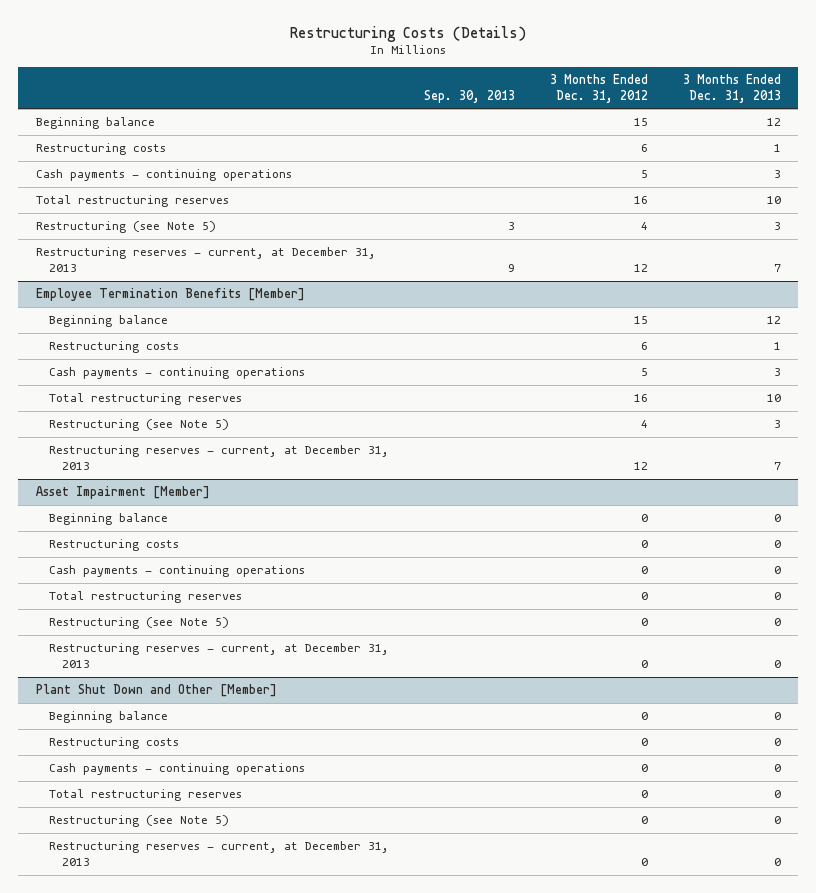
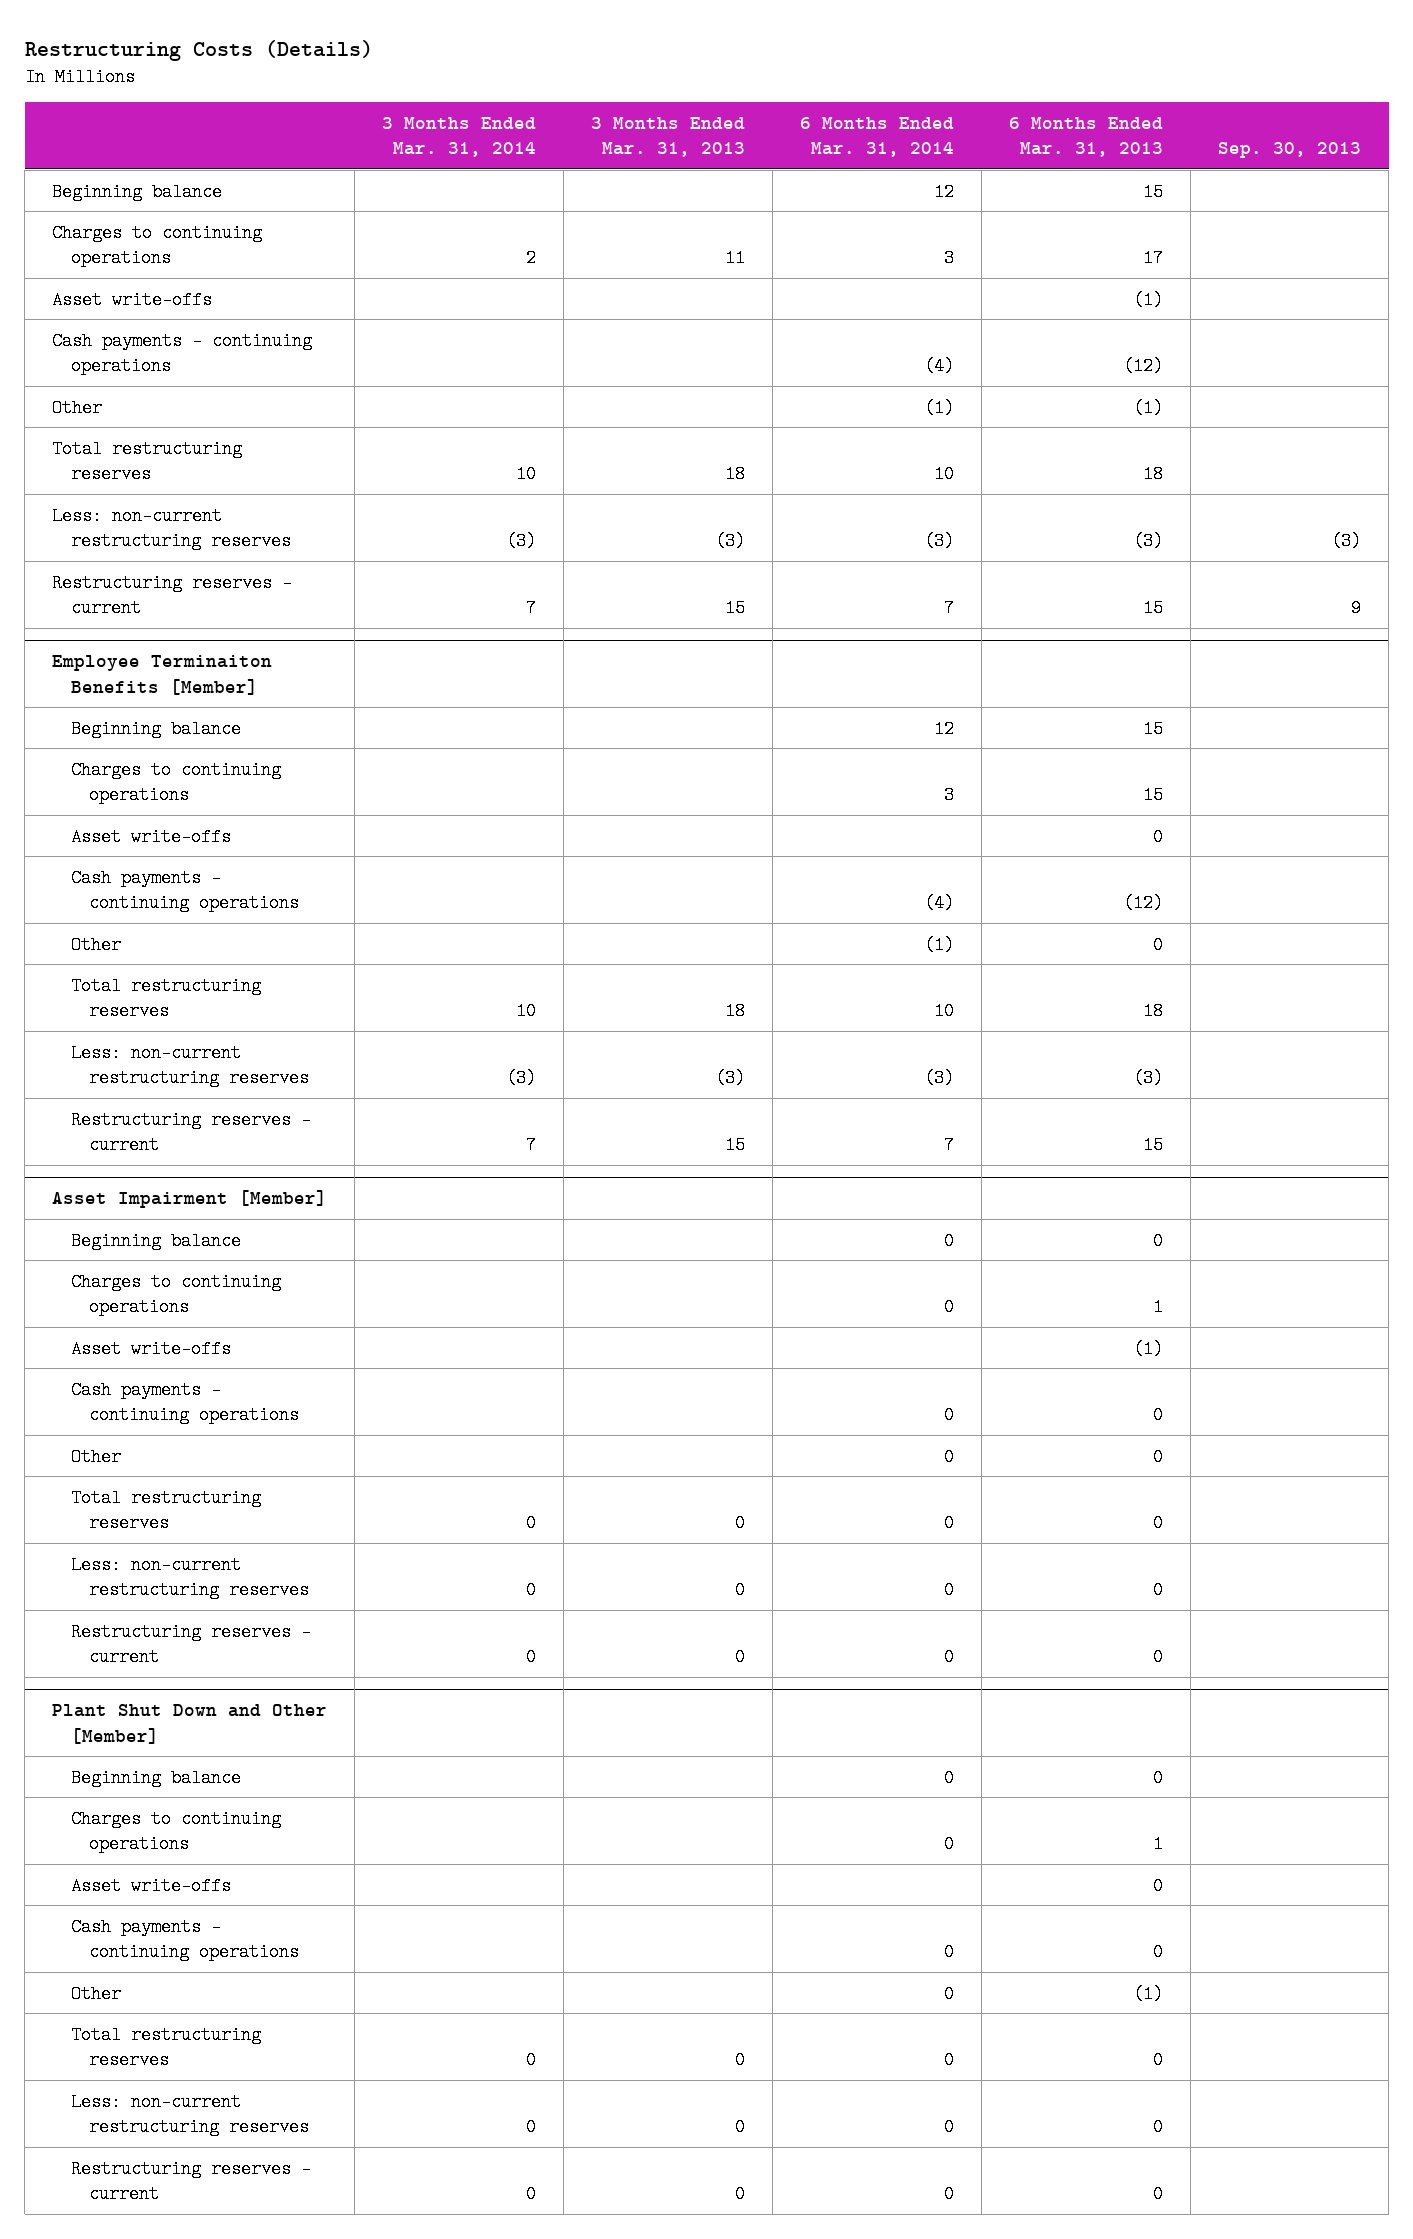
- | Sep. 30, 2013 | 3 Months Ended Dec. 31, 2012 | 3 Months Ended Dec. 31, 2013
+ | 3 Months Ended Mar. 31, 2014 | 3 Months Ended Mar. 31, 2013 | 6 Months Ended Mar. 31, 2014 | 6 Months Ended Mar. 31, 2013 | Sep. 30, 2013
- Restructuring costs | | 6 | 1
+ Charges to continuing operations | 2 | 11 | 3 | 17 |
+ Asset write-offs | | | | (1) |
+ Other | | | (1) | (1) |
- Restructuring (see Note 5) | 3 | 4 | 3
- Restructuring reserves - current, at December 31, 2013 | 9 | 12 | 7
- Employee Termination Benefits [Member]
+ Less: non-current restructuring reserves | (3) | (3) | (3) | (3) | (3)
+ Restructuring reserves - current | 7 | 15 | 7 | 15 | 9
+ Employee Terminaiton Benefits [Member]
- Restructuring costs | | 6 | 1
+ Charges to continuing operations | | | 3 | 15 |
+ Asset write-offs | | | | 0 |
+ Other | | | (1) | 0 |
- Restructuring (see Note 5) | | 4 | 3
- Restructuring reserves - current, at December 31, 2013 | | 12 | 7
+ Less: non-current restructuring reserves | (3) | (3) | (3) | (3) |
+ Restructuring reserves - current | 7 | 15 | 7 | 15 |
@ Asset Impairment [Member]
- Restructuring costs | | 0 | 0
+ Charges to continuing operations | | | 0 | 1 |
+ Asset write-offs | | | | (1) |
+ Other | | | 0 | 0 |
- Restructuring (see Note 5) | | 0 | 0
- Restructuring reserves - current, at December 31, 2013 | | 0 | 0
+ Less: non-current restructuring reserves | 0 | 0 | 0 | 0 |
+ Restructuring reserves - current | 0 | 0 | 0 | 0 |
@ Plant Shut Down and Other [Member]
- Restructuring costs | | 0 | 0
+ Charges to continuing operations | | | 0 | 1 |
+ Asset write-offs | | | | 0 |
+ Other | | | 0 | (1) |
- Restructuring (see Note 5) | | 0 | 0
- Restructuring reserves - current, at December 31, 2013 | | 0 | 0
+ Less: non-current restructuring reserves | 0 | 0 | 0 | 0 |
+ Restructuring reserves - current | 0 | 0 | 0 | 0 |

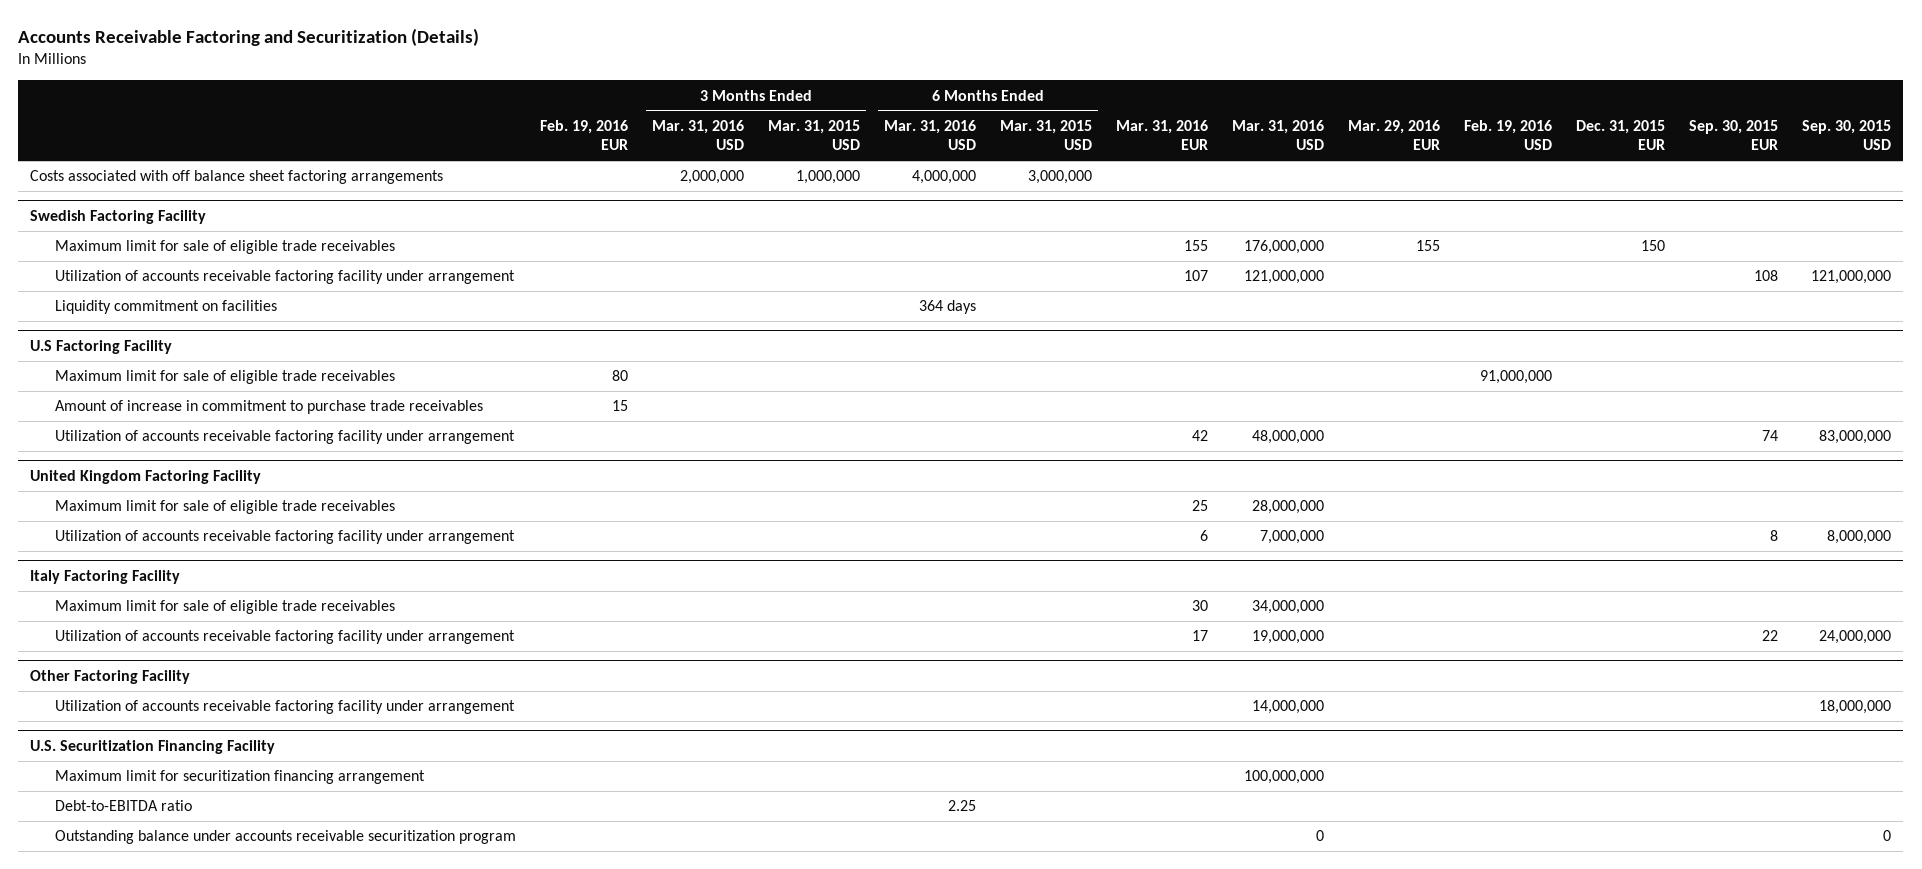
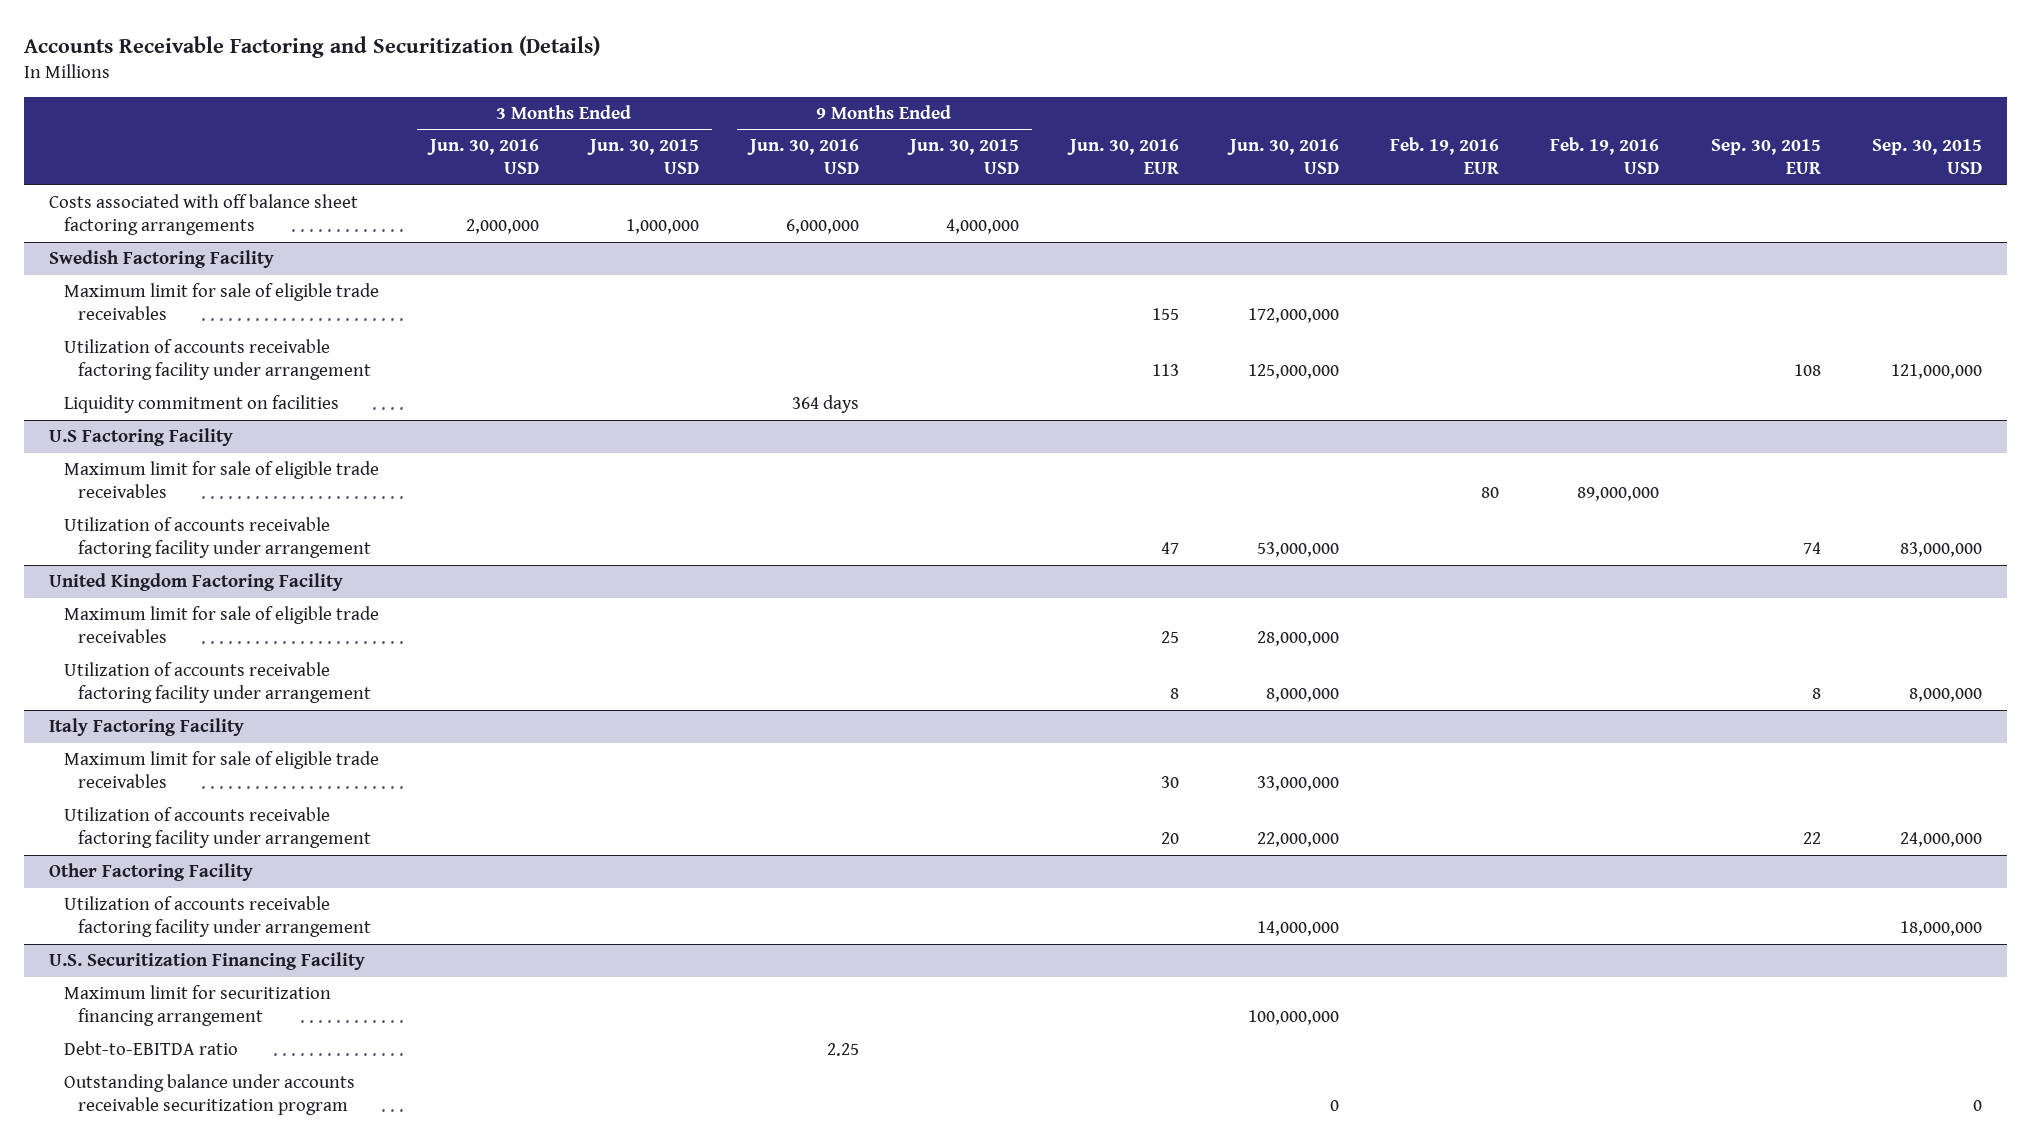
- | Feb. 19, 2016 EUR | 3 Months Ended Mar. 31, 2016 USD | 3 Months Ended Mar. 31, 2015 USD | 6 Months Ended Mar. 31, 2016 USD | 6 Months Ended Mar. 31, 2015 USD | Mar. 31, 2016 EUR | Mar. 31, 2016 USD | Mar. 29, 2016 EUR | Feb. 19, 2016 USD | Dec. 31, 2015 EUR | Sep. 30, 2015 EUR | Sep. 30, 2015 USD
+ | 3 Months Ended Jun. 30, 2016 USD | 3 Months Ended Jun. 30, 2015 USD | 9 Months Ended Jun. 30, 2016 USD | 9 Months Ended Jun. 30, 2015 USD | Jun. 30, 2016 EUR | Jun. 30, 2016 USD | Feb. 19, 2016 EUR | Feb. 19, 2016 USD | Sep. 30, 2015 EUR | Sep. 30, 2015 USD
@ U.S Factoring Facility
- Maximum limit for sale of eligible trade receivables | 80 | | | | | | | | 91,000,000 | | |
- Amount of increase in commitment to purchase trade receivables | 15 | | | | | | | | | | |
+ Maximum limit for sale of eligible trade receivables | | | | | | | 80 | 89,000,000 | |

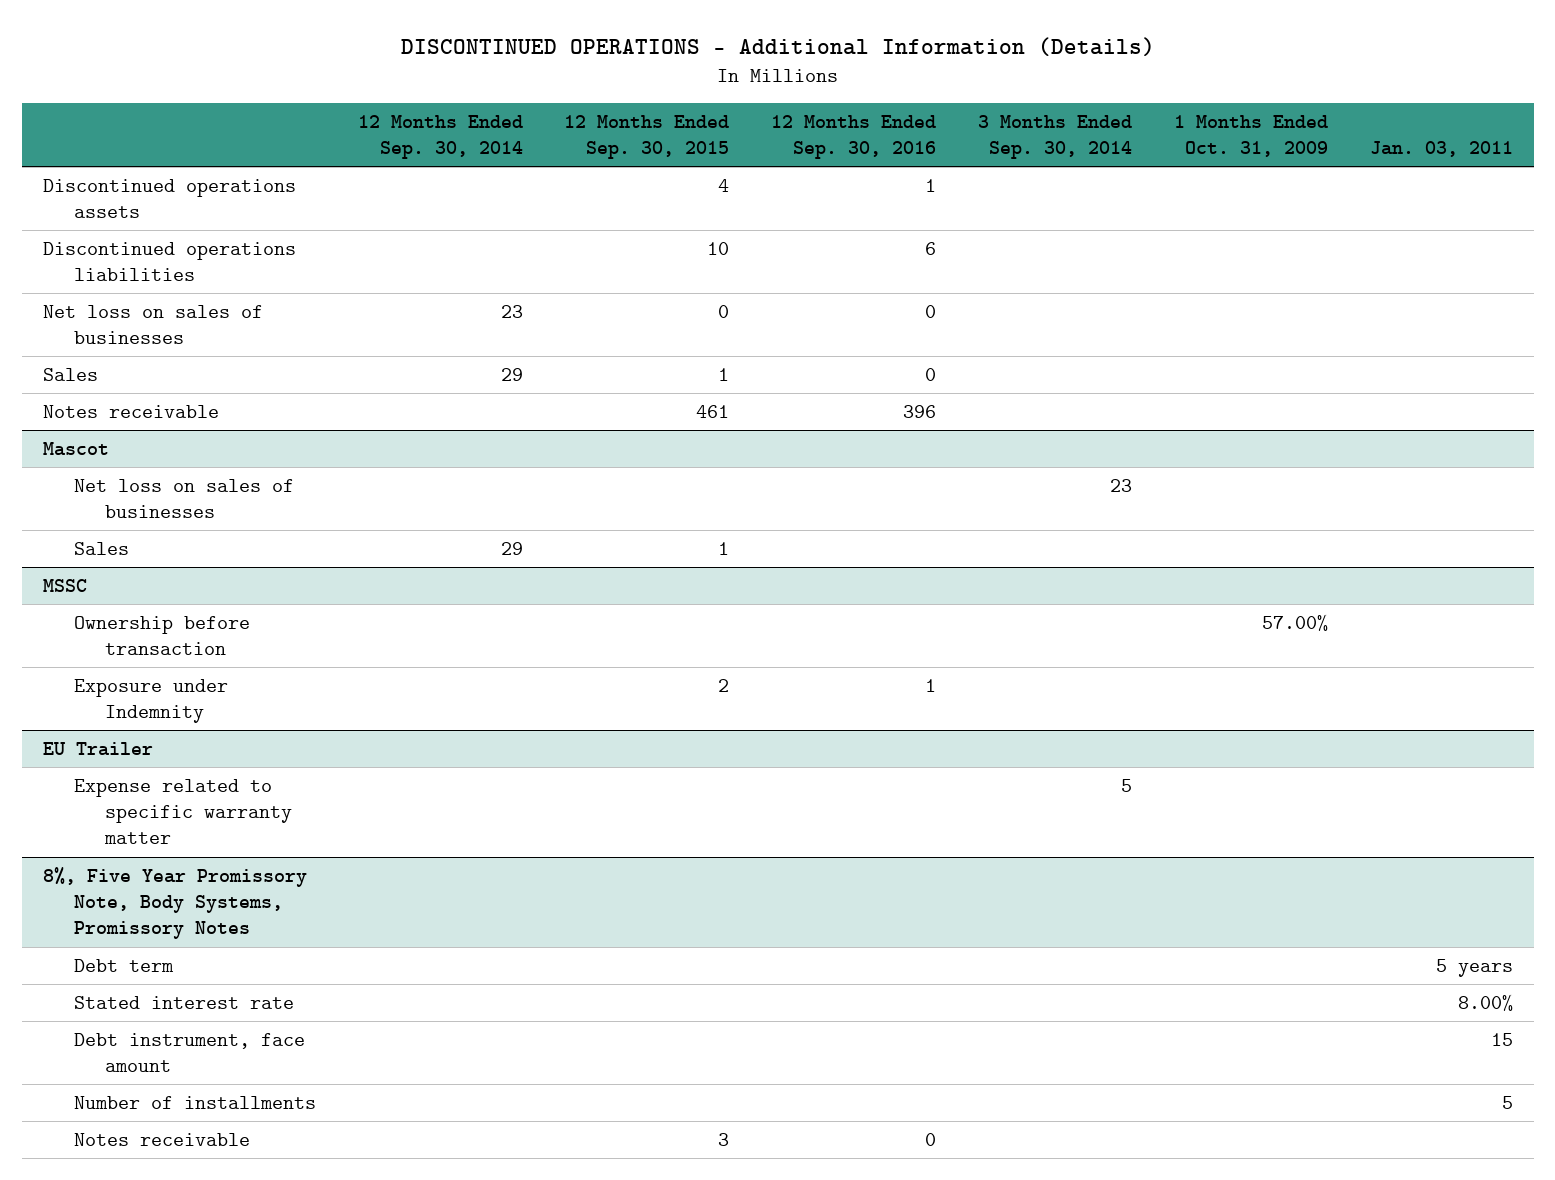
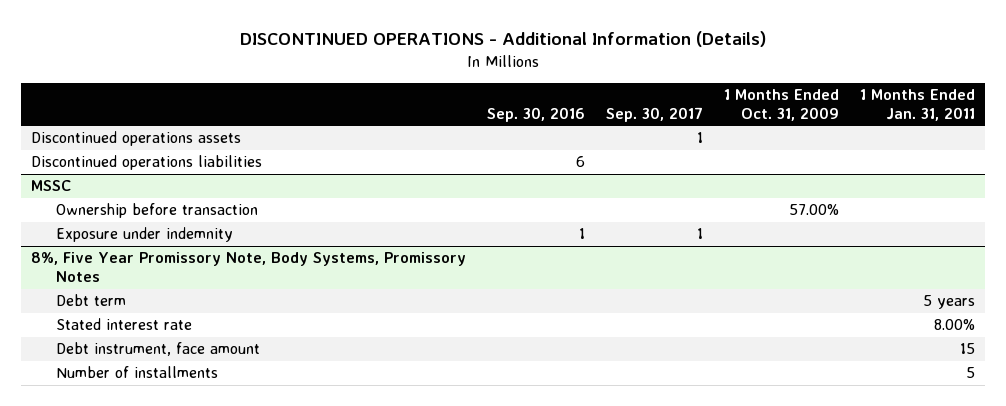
- | 12 Months Ended Sep. 30, 2014 | 12 Months Ended Sep. 30, 2015 | 12 Months Ended Sep. 30, 2016 | 3 Months Ended Sep. 30, 2014 | 1 Months Ended Oct. 31, 2009 | Jan. 03, 2011
+ | Sep. 30, 2016 | Sep. 30, 2017 | 1 Months Ended Oct. 31, 2009 | 1 Months Ended Jan. 31, 2011
- Net loss on sales of businesses | 23 | 0 | 0 | | |
- Sales | 29 | 1 | 0 | | |
- Notes receivable | | 461 | 396 | | |
- Mascot
- Net loss on sales of businesses | | | | 23 | |
- Sales | 29 | 1 | | | |
@ MSSC
- Exposure under Indemnity | | 2 | 1 | | |
- EU Trailer
- Expense related to specific warranty matter | | | | 5 | |
@ MSSC
+ Exposure under indemnity | 1 | 1 | |
@ 8%, Five Year Promissory Note, Body Systems, Promissory Notes
- Notes receivable | | 3 | 0 | | |

